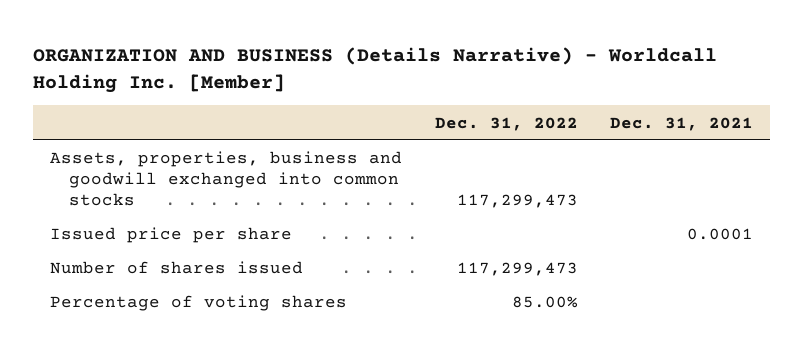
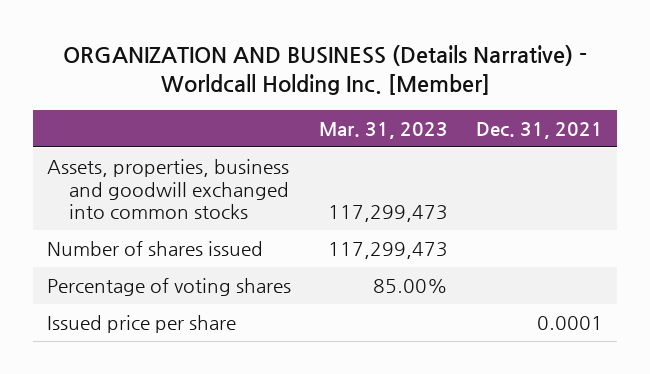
- | Dec. 31, 2022 | Dec. 31, 2021
+ | Mar. 31, 2023 | Dec. 31, 2021
moved down: Issued price per share | | 0.0001

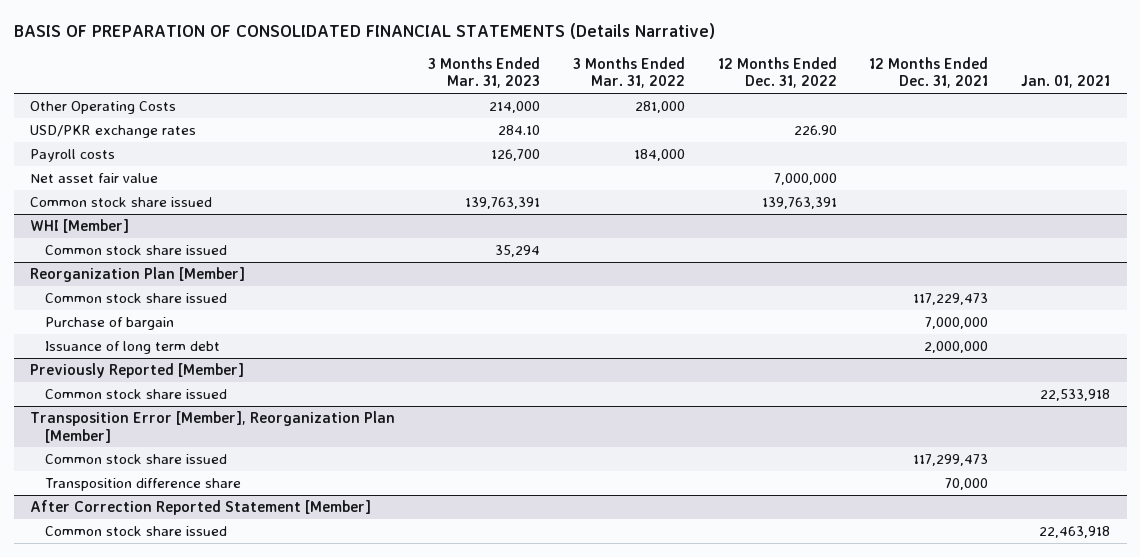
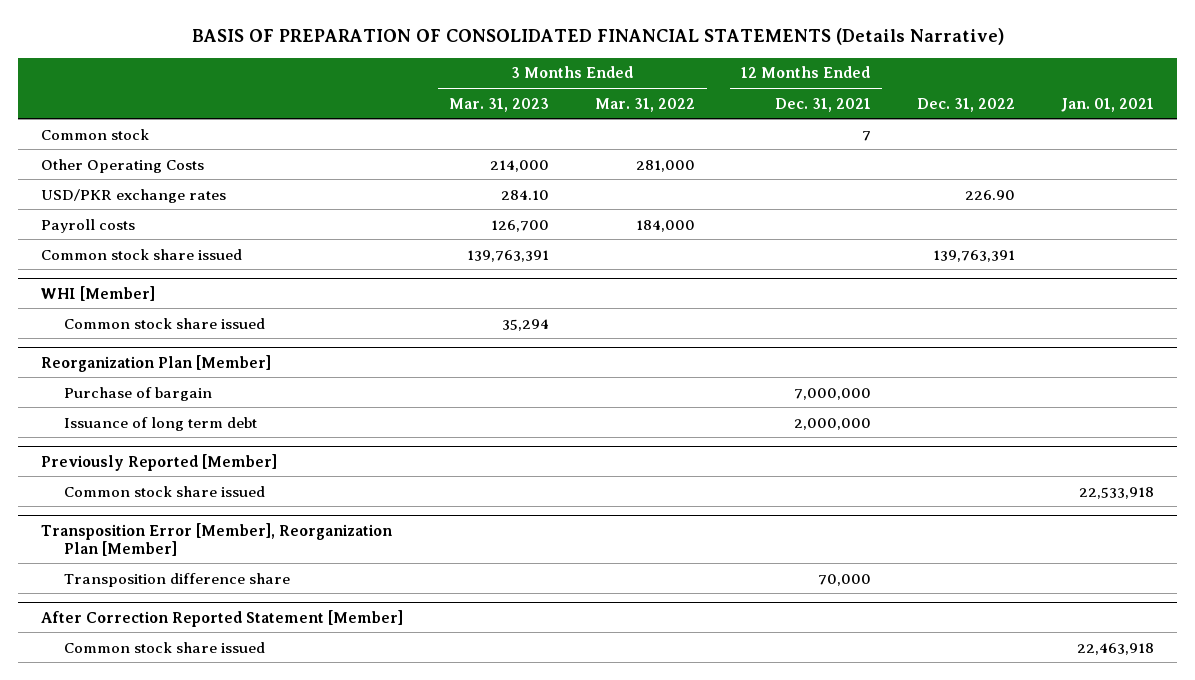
- | 3 Months Ended Mar. 31, 2023 | 3 Months Ended Mar. 31, 2022 | 12 Months Ended Dec. 31, 2022 | 12 Months Ended Dec. 31, 2021 | Jan. 01, 2021
+ | 3 Months Ended Mar. 31, 2023 | 3 Months Ended Mar. 31, 2022 | 12 Months Ended Dec. 31, 2021 | Dec. 31, 2022 | Jan. 01, 2021
+ Common stock | | | 7 | |
- Net asset fair value | | | 7,000,000 | |
@ Reorganization Plan [Member]
- Common stock share issued | | | | 117,229,473 |
@ Transposition Error [Member], Reorganization Plan [Member]
- Common stock share issued | | | | 117,299,473 |

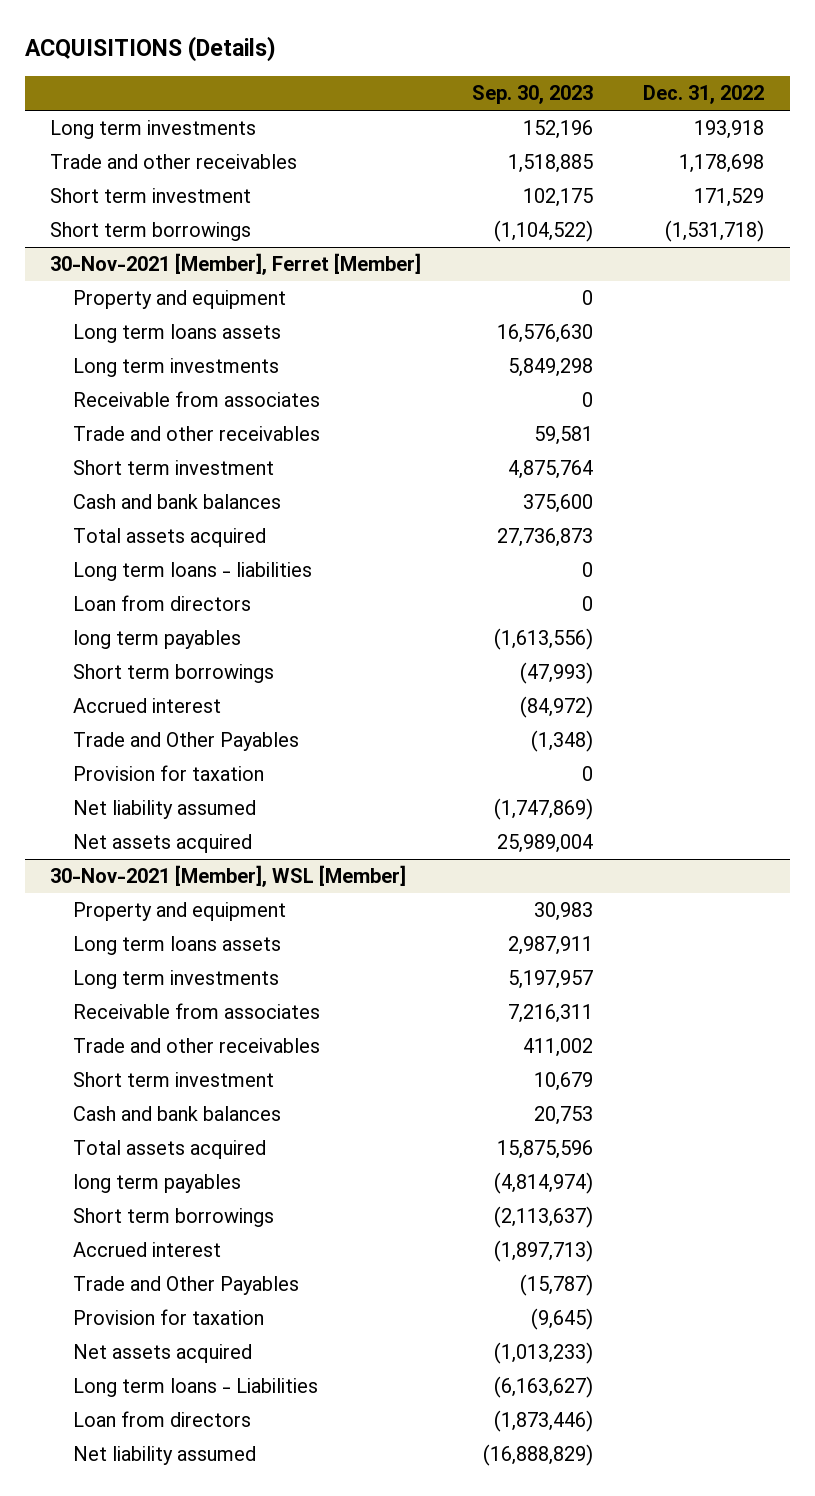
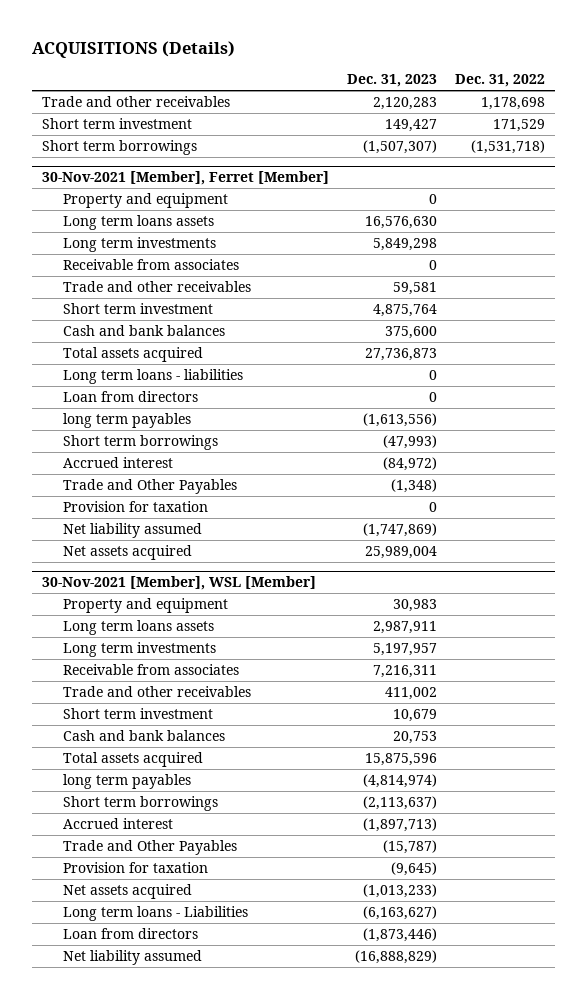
- | Sep. 30, 2023 | Dec. 31, 2022
+ | Dec. 31, 2023 | Dec. 31, 2022
- Long term investments | 152,196 | 193,918

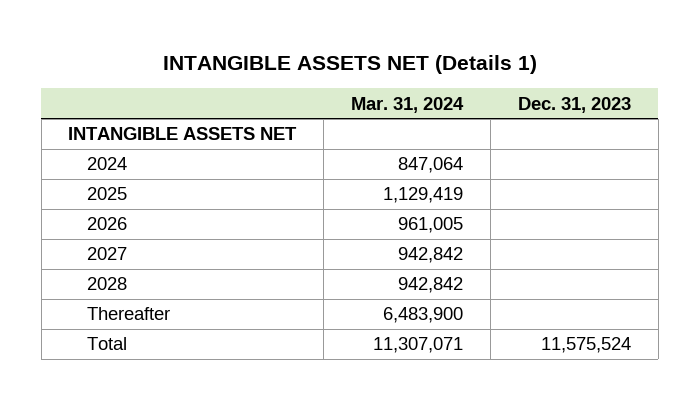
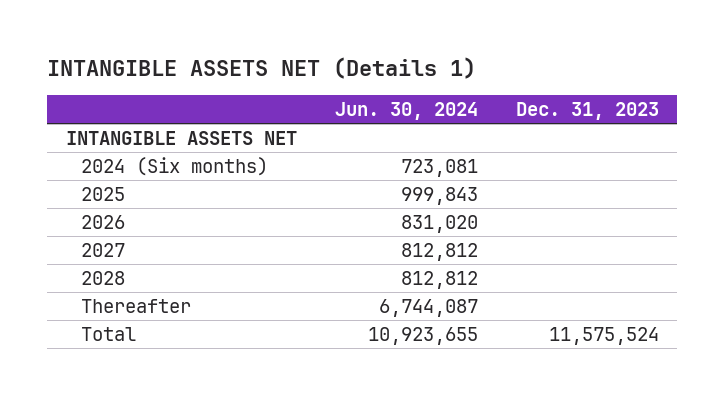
- | Mar. 31, 2024 | Dec. 31, 2023
+ | Jun. 30, 2024 | Dec. 31, 2023
- 2024 | 847,064 |
+ 2024 (Six months) | 723,081 |

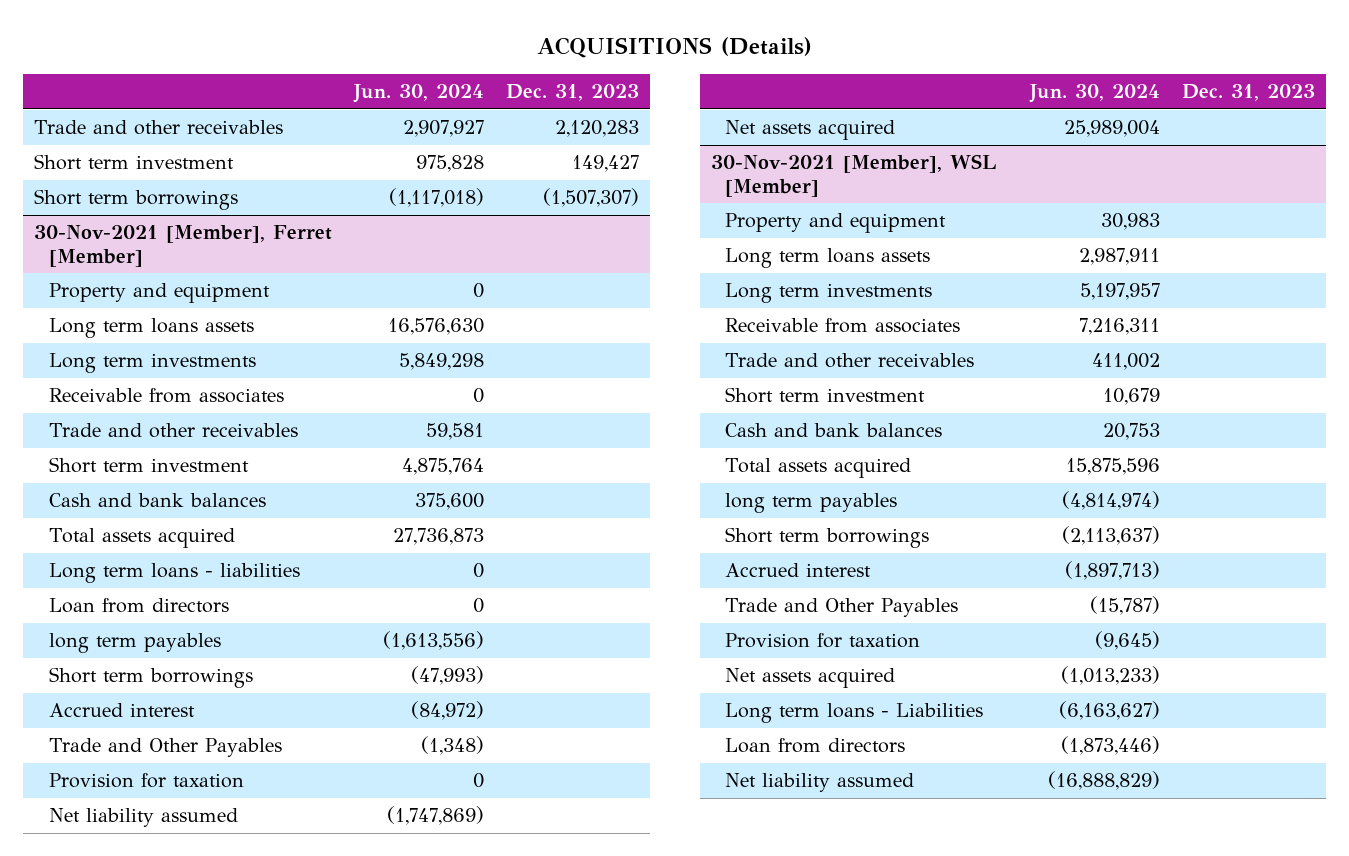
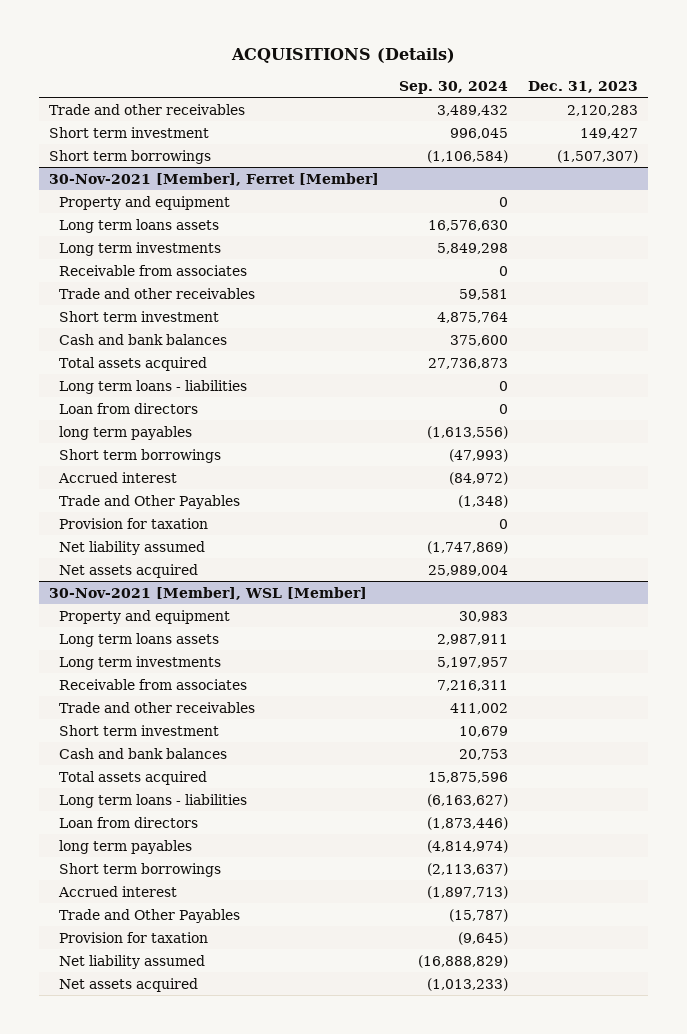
- | Jun. 30, 2024 | Dec. 31, 2023
+ | Sep. 30, 2024 | Dec. 31, 2023
@ 30-Nov-2021 [Member], WSL [Member]
+ Long term loans - liabilities | (6,163,627) |
moved up: Loan from directors | (1,873,446) |
- Long term loans - Liabilities | (6,163,627) |
moved down: Net assets acquired | (1,013,233) |

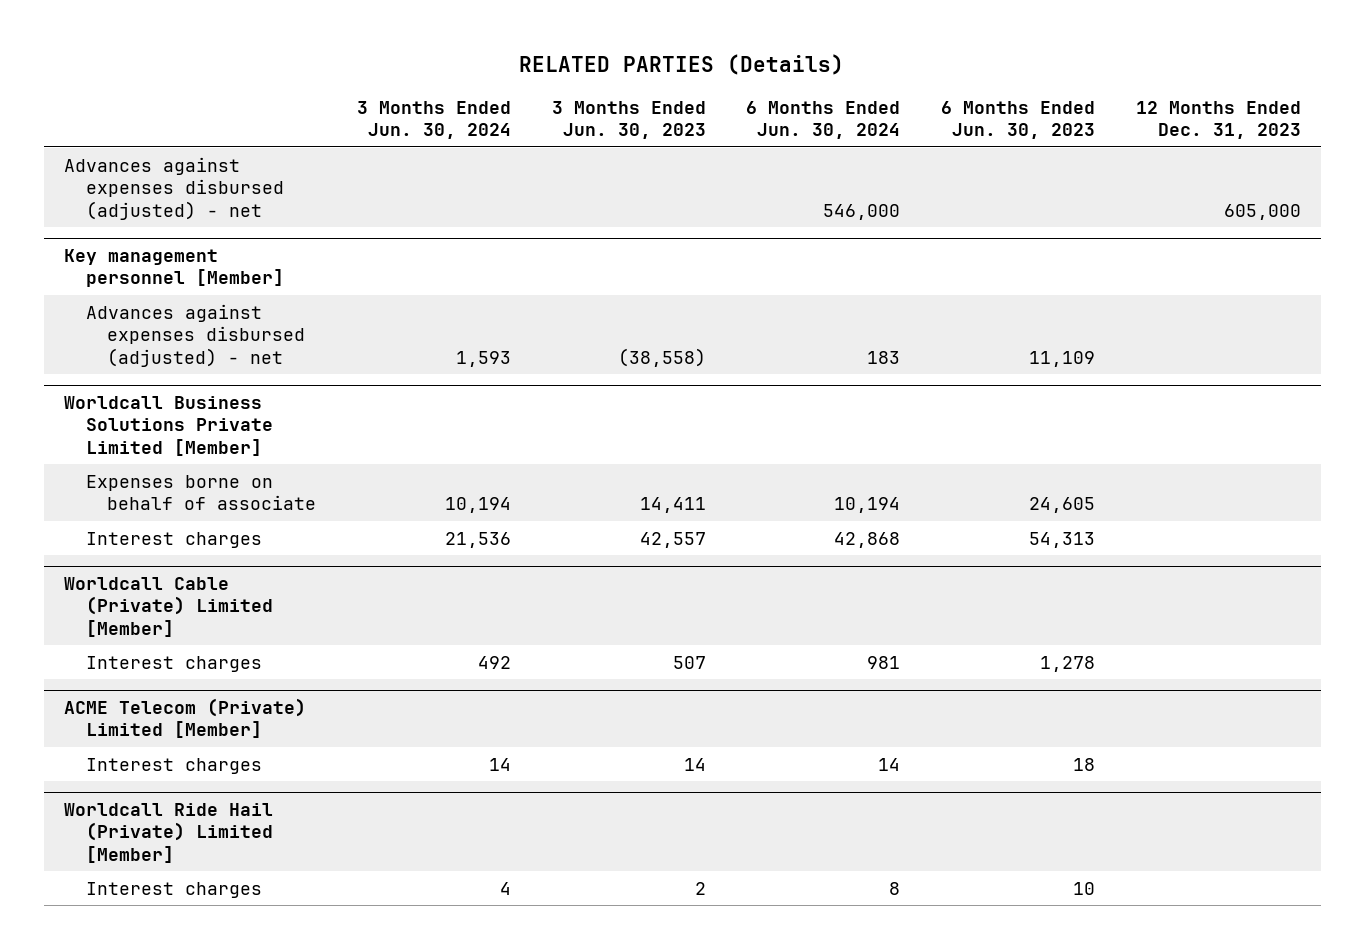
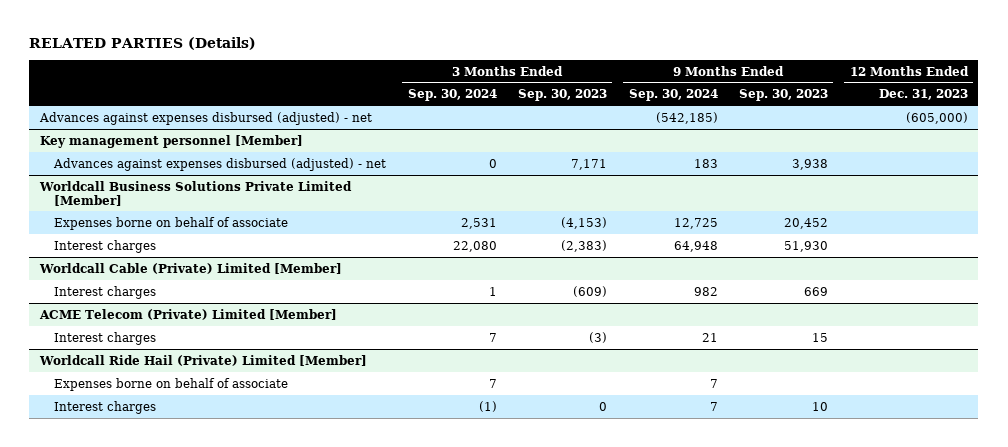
- | 3 Months Ended Jun. 30, 2024 | 3 Months Ended Jun. 30, 2023 | 6 Months Ended Jun. 30, 2024 | 6 Months Ended Jun. 30, 2023 | 12 Months Ended Dec. 31, 2023
+ | 3 Months Ended Sep. 30, 2024 | 3 Months Ended Sep. 30, 2023 | 9 Months Ended Sep. 30, 2024 | 9 Months Ended Sep. 30, 2023 | 12 Months Ended Dec. 31, 2023
- Advances against expenses disbursed (adjusted) - net | | | 546,000 | | 605,000
+ Advances against expenses disbursed (adjusted) - net | | | (542,185) | | (605,000)
@ Worldcall Ride Hail (Private) Limited [Member]
+ Expenses borne on behalf of associate | 7 | | 7 | |

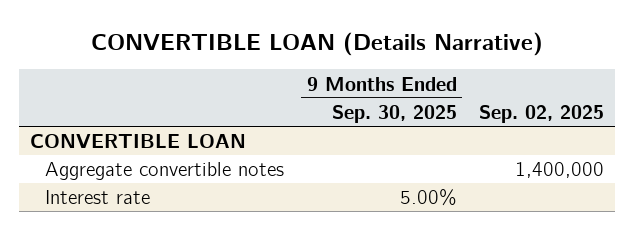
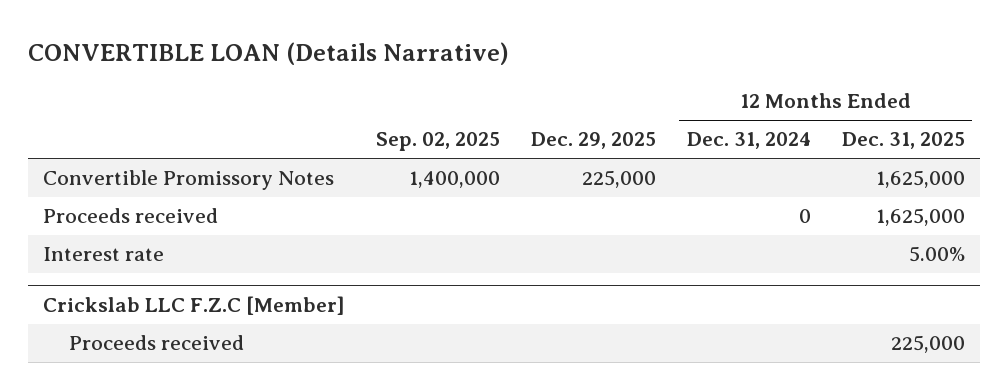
- | 9 Months Ended Sep. 30, 2025 | Sep. 02, 2025
+ | Sep. 02, 2025 | Dec. 29, 2025 | 12 Months Ended Dec. 31, 2024 | 12 Months Ended Dec. 31, 2025
- CONVERTIBLE LOAN
- Aggregate convertible notes | | 1,400,000
+ Convertible Promissory Notes | 1,400,000 | 225,000 | | 1,625,000
+ Proceeds received | | | 0 | 1,625,000
+ Crickslab LLC F.Z.C [Member]
+ Proceeds received | | | | 225,000

